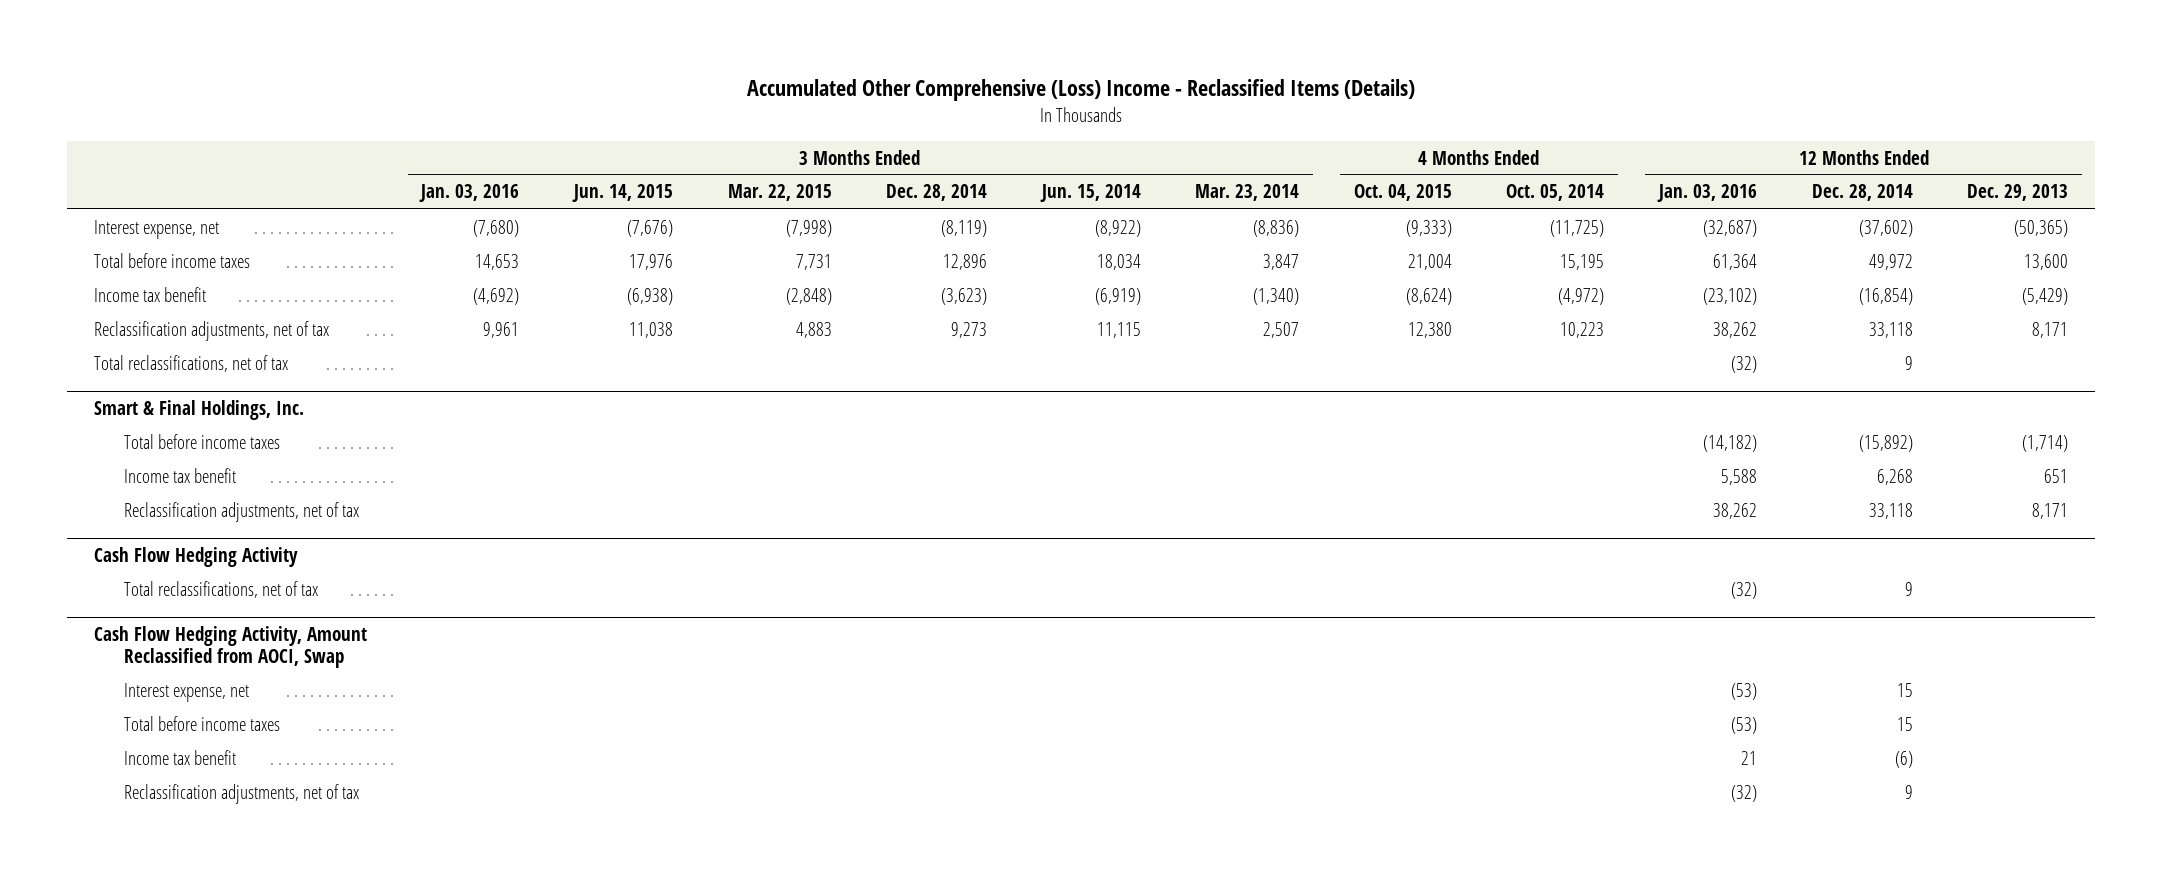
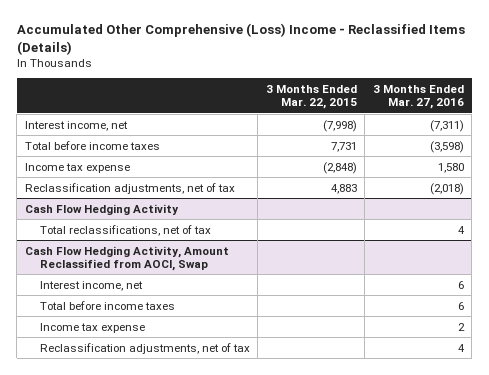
- | 3 Months Ended Jan. 03, 2016 | 3 Months Ended Jun. 14, 2015 | 3 Months Ended Mar. 22, 2015 | 3 Months Ended Dec. 28, 2014 | 3 Months Ended Jun. 15, 2014 | 3 Months Ended Mar. 23, 2014 | 4 Months Ended Oct. 04, 2015 | 4 Months Ended Oct. 05, 2014 | 12 Months Ended Jan. 03, 2016 | 12 Months Ended Dec. 28, 2014 | 12 Months Ended Dec. 29, 2013
+ | 3 Months Ended Mar. 22, 2015 | 3 Months Ended Mar. 27, 2016
- Interest expense, net | (7,680) | (7,676) | (7,998) | (8,119) | (8,922) | (8,836) | (9,333) | (11,725) | (32,687) | (37,602) | (50,365)
+ Interest income, net | (7,998) | (7,311)
- Income tax benefit | (4,692) | (6,938) | (2,848) | (3,623) | (6,919) | (1,340) | (8,624) | (4,972) | (23,102) | (16,854) | (5,429)
+ Income tax expense | (2,848) | 1,580
- Total reclassifications, net of tax | | | | | | | | | (32) | 9 |
- Smart & Final Holdings, Inc.
- Total before income taxes | | | | | | | | | (14,182) | (15,892) | (1,714)
- Income tax benefit | | | | | | | | | 5,588 | 6,268 | 651
- Reclassification adjustments, net of tax | | | | | | | | | 38,262 | 33,118 | 8,171
@ Cash Flow Hedging Activity, Amount Reclassified from AOCI, Swap
- Interest expense, net | | | | | | | | | (53) | 15 |
+ Interest income, net | | 6
- Income tax benefit | | | | | | | | | 21 | (6) |
+ Income tax expense | | 2

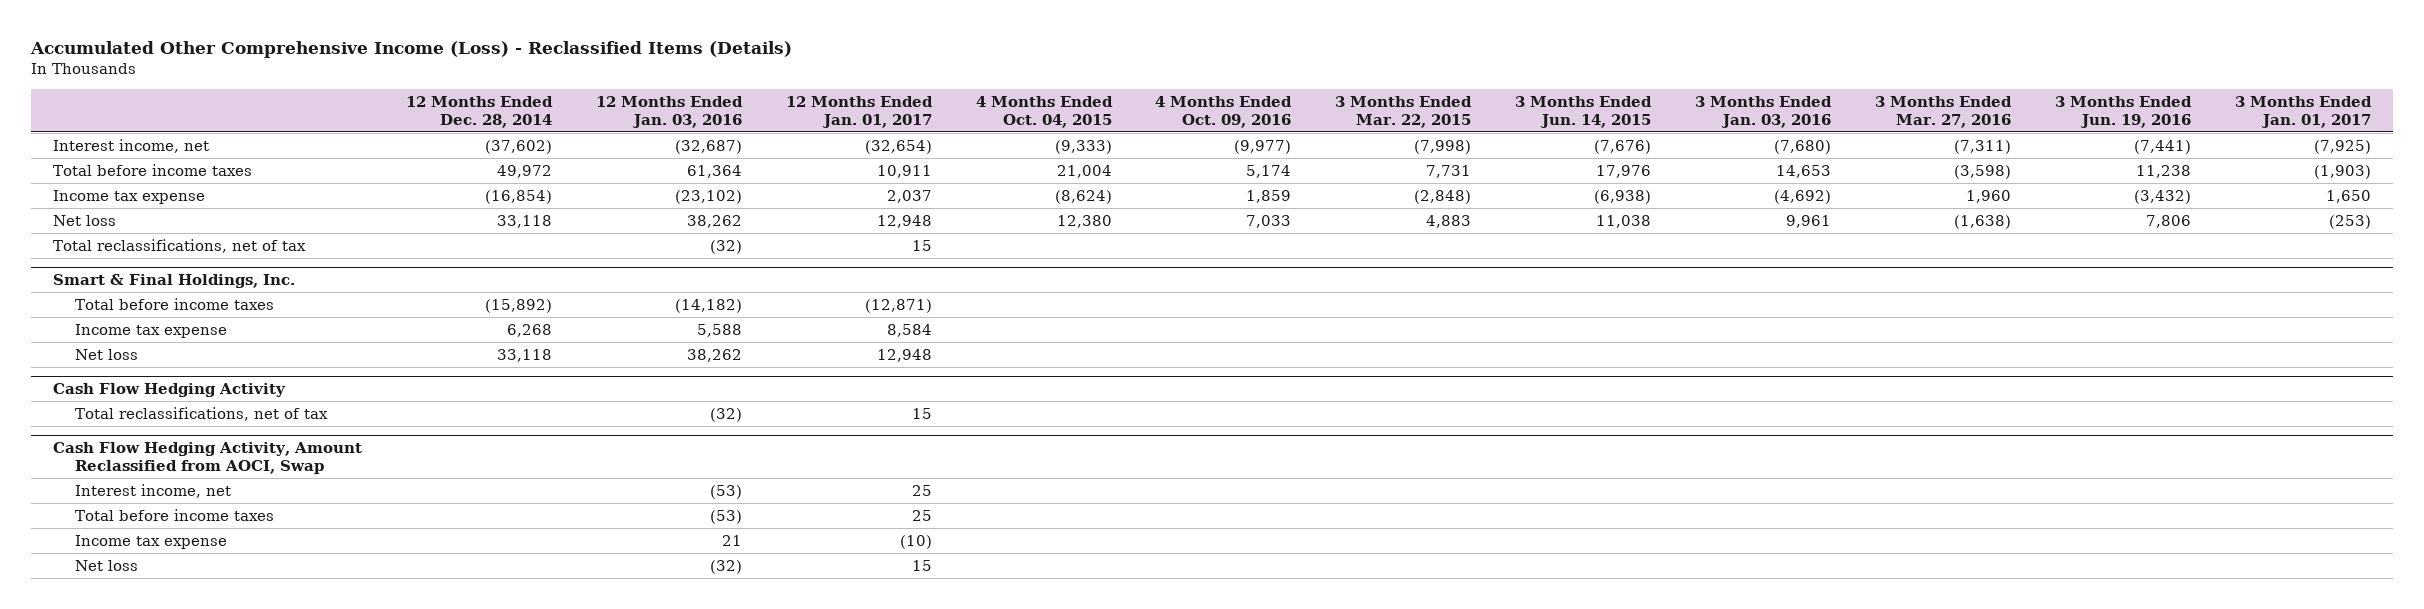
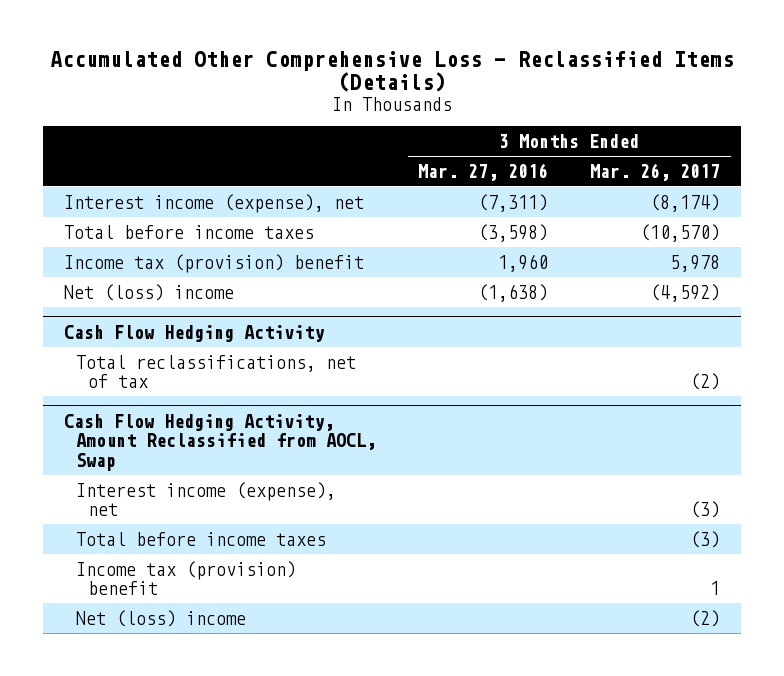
- Accumulated Other Comprehensive Income (Loss) - Reclassified Items (Details)
+ Accumulated Other Comprehensive Loss - Reclassified Items (Details)
- | 12 Months Ended Dec. 28, 2014 | 12 Months Ended Jan. 03, 2016 | 12 Months Ended Jan. 01, 2017 | 4 Months Ended Oct. 04, 2015 | 4 Months Ended Oct. 09, 2016 | 3 Months Ended Mar. 22, 2015 | 3 Months Ended Jun. 14, 2015 | 3 Months Ended Jan. 03, 2016 | 3 Months Ended Mar. 27, 2016 | 3 Months Ended Jun. 19, 2016 | 3 Months Ended Jan. 01, 2017
+ | 3 Months Ended Mar. 27, 2016 | 3 Months Ended Mar. 26, 2017
- Interest income, net | (37,602) | (32,687) | (32,654) | (9,333) | (9,977) | (7,998) | (7,676) | (7,680) | (7,311) | (7,441) | (7,925)
+ Interest income (expense), net | (7,311) | (8,174)
- Income tax expense | (16,854) | (23,102) | 2,037 | (8,624) | 1,859 | (2,848) | (6,938) | (4,692) | 1,960 | (3,432) | 1,650
- Net loss | 33,118 | 38,262 | 12,948 | 12,380 | 7,033 | 4,883 | 11,038 | 9,961 | (1,638) | 7,806 | (253)
- Total reclassifications, net of tax | | (32) | 15 | | | | | | | |
- Smart & Final Holdings, Inc.
- Total before income taxes | (15,892) | (14,182) | (12,871) | | | | | | | |
- Income tax expense | 6,268 | 5,588 | 8,584 | | | | | | | |
- Net loss | 33,118 | 38,262 | 12,948 | | | | | | | |
+ Income tax (provision) benefit | 1,960 | 5,978
+ Net (loss) income | (1,638) | (4,592)
- Cash Flow Hedging Activity, Amount Reclassified from AOCI, Swap
- Interest income, net | | (53) | 25 | | | | | | | |
+ Cash Flow Hedging Activity, Amount Reclassified from AOCL, Swap
+ Interest income (expense), net | | (3)
- Income tax expense | | 21 | (10) | | | | | | | |
- Net loss | | (32) | 15 | | | | | | | |
+ Income tax (provision) benefit | | 1
+ Net (loss) income | | (2)

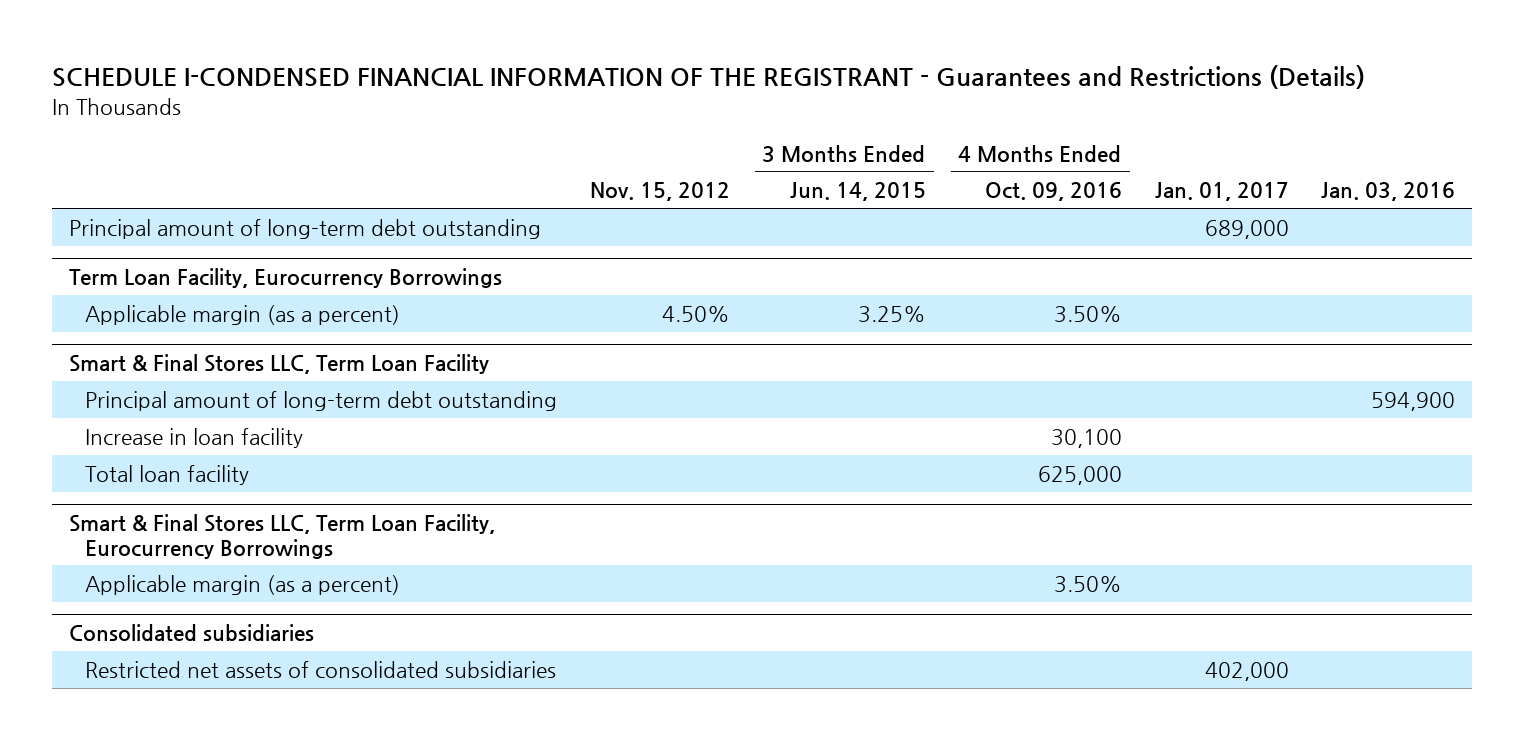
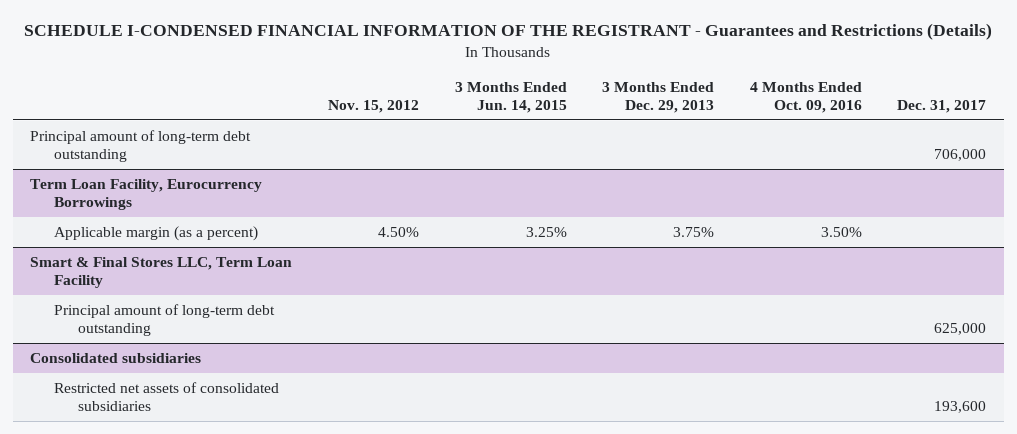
- | Nov. 15, 2012 | 3 Months Ended Jun. 14, 2015 | 4 Months Ended Oct. 09, 2016 | Jan. 01, 2017 | Jan. 03, 2016
+ | Nov. 15, 2012 | 3 Months Ended Jun. 14, 2015 | 3 Months Ended Dec. 29, 2013 | 4 Months Ended Oct. 09, 2016 | Dec. 31, 2017
@ Smart & Final Stores LLC, Term Loan Facility
- Increase in loan facility | | | 30,100 | |
- Total loan facility | | | 625,000 | |
- Smart & Final Stores LLC, Term Loan Facility, Eurocurrency Borrowings
- Applicable margin (as a percent) | | | 3.50% | |

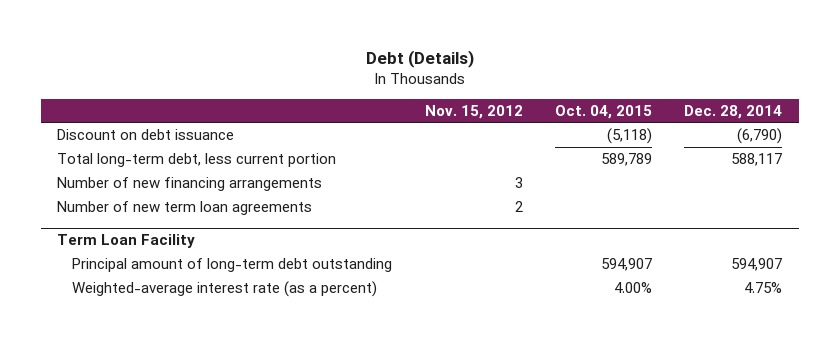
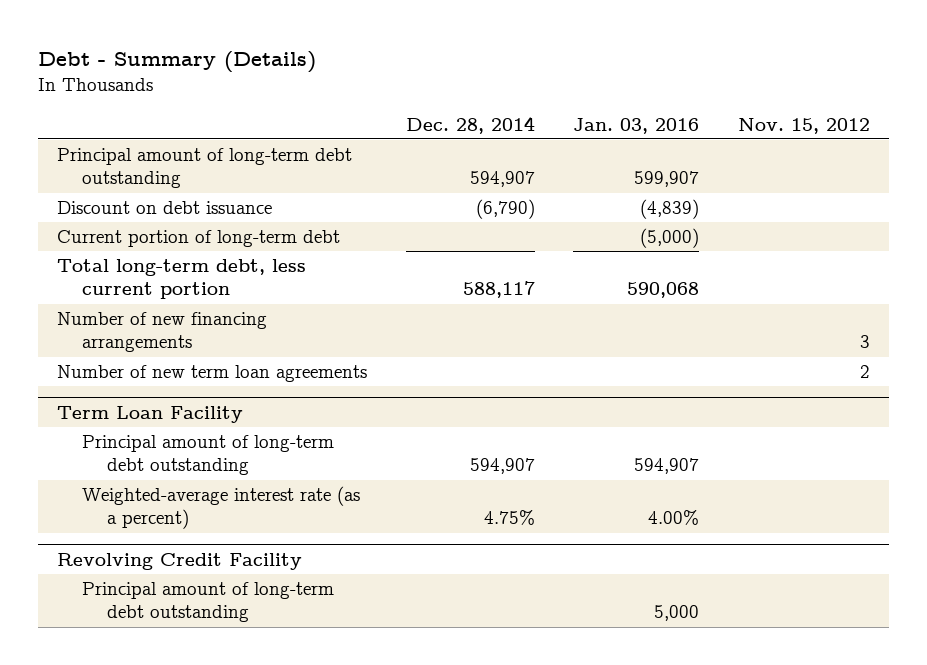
- Debt (Details)
+ Debt - Summary (Details)
- | Nov. 15, 2012 | Oct. 04, 2015 | Dec. 28, 2014
+ | Dec. 28, 2014 | Jan. 03, 2016 | Nov. 15, 2012
+ Principal amount of long-term debt outstanding | 594,907 | 599,907 |
+ Current portion of long-term debt | | (5,000) |
+ Revolving Credit Facility
+ Principal amount of long-term debt outstanding | | 5,000 |

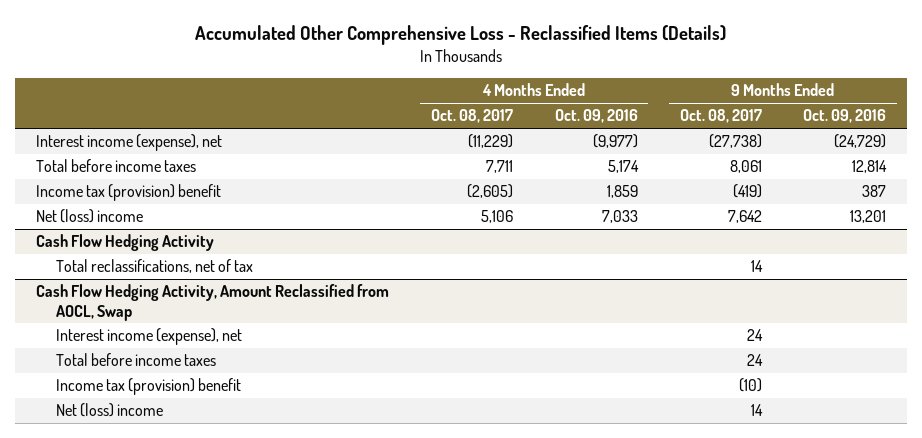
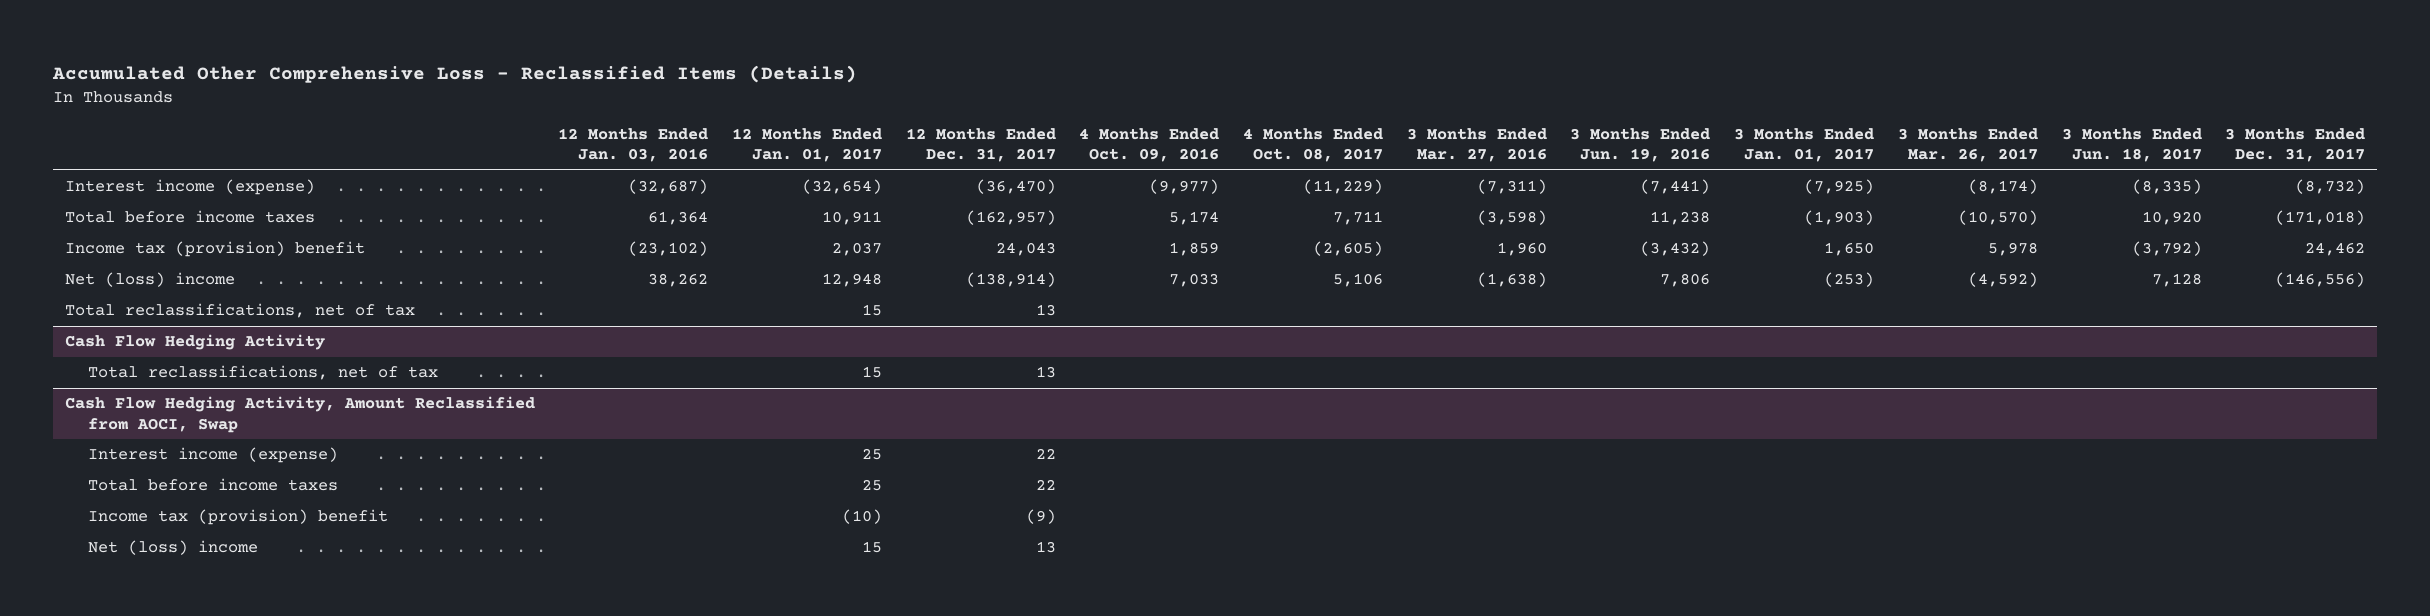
- | 4 Months Ended Oct. 08, 2017 | 4 Months Ended Oct. 09, 2016 | 9 Months Ended Oct. 08, 2017 | 9 Months Ended Oct. 09, 2016
+ | 12 Months Ended Jan. 03, 2016 | 12 Months Ended Jan. 01, 2017 | 12 Months Ended Dec. 31, 2017 | 4 Months Ended Oct. 09, 2016 | 4 Months Ended Oct. 08, 2017 | 3 Months Ended Mar. 27, 2016 | 3 Months Ended Jun. 19, 2016 | 3 Months Ended Jan. 01, 2017 | 3 Months Ended Mar. 26, 2017 | 3 Months Ended Jun. 18, 2017 | 3 Months Ended Dec. 31, 2017
- Interest income (expense), net | (11,229) | (9,977) | (27,738) | (24,729)
+ Interest income (expense) | (32,687) | (32,654) | (36,470) | (9,977) | (11,229) | (7,311) | (7,441) | (7,925) | (8,174) | (8,335) | (8,732)
+ Total reclassifications, net of tax | | 15 | 13 | | | | | | | |
- Cash Flow Hedging Activity, Amount Reclassified from AOCL, Swap
- Interest income (expense), net | | | 24 |
+ Cash Flow Hedging Activity, Amount Reclassified from AOCI, Swap
+ Interest income (expense) | | 25 | 22 | | | | | | | |

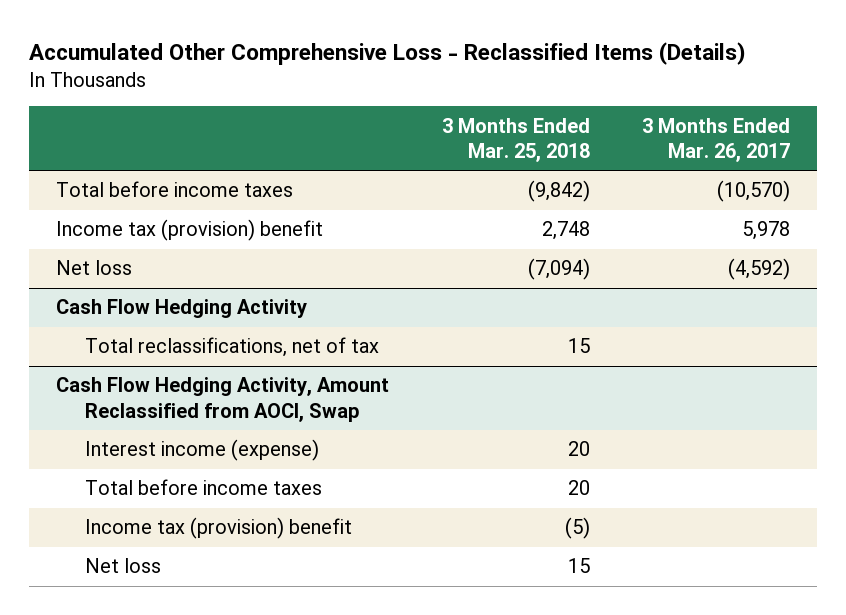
- | 12 Months Ended Jan. 03, 2016 | 12 Months Ended Jan. 01, 2017 | 12 Months Ended Dec. 31, 2017 | 4 Months Ended Oct. 09, 2016 | 4 Months Ended Oct. 08, 2017 | 3 Months Ended Mar. 27, 2016 | 3 Months Ended Jun. 19, 2016 | 3 Months Ended Jan. 01, 2017 | 3 Months Ended Mar. 26, 2017 | 3 Months Ended Jun. 18, 2017 | 3 Months Ended Dec. 31, 2017
+ | 3 Months Ended Mar. 25, 2018 | 3 Months Ended Mar. 26, 2017
- Interest income (expense) | (32,687) | (32,654) | (36,470) | (9,977) | (11,229) | (7,311) | (7,441) | (7,925) | (8,174) | (8,335) | (8,732)
- Net (loss) income | 38,262 | 12,948 | (138,914) | 7,033 | 5,106 | (1,638) | 7,806 | (253) | (4,592) | 7,128 | (146,556)
- Total reclassifications, net of tax | | 15 | 13 | | | | | | | |
+ Net loss | (7,094) | (4,592)
@ Cash Flow Hedging Activity, Amount Reclassified from AOCI, Swap
- Net (loss) income | | 15 | 13 | | | | | | | |
+ Net loss | 15 |

